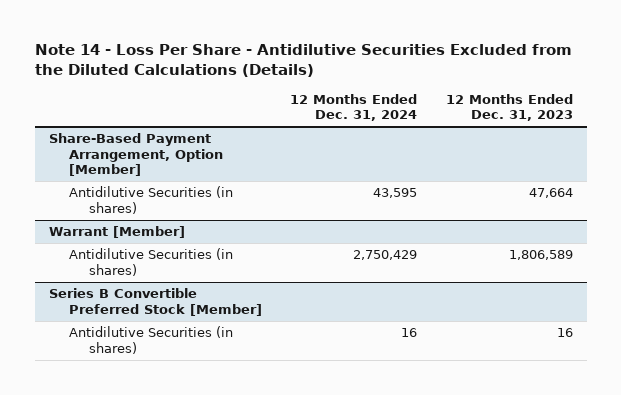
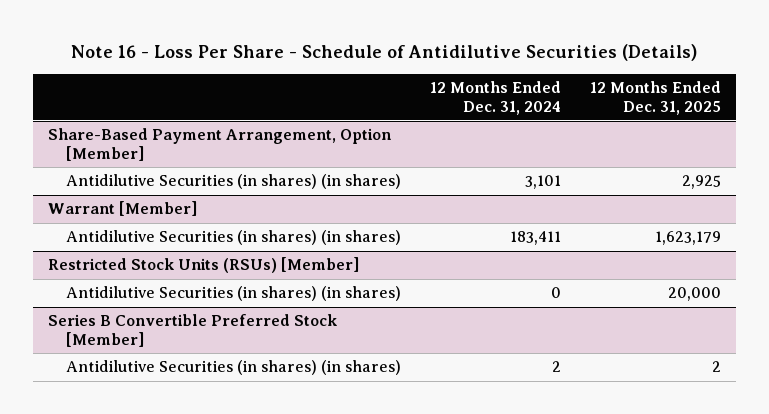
- Note 14 - Loss Per Share - Antidilutive Securities Excluded from the Diluted Calculations (Details)
+ Note 16 - Loss Per Share - Schedule of Antidilutive Securities (Details)
- | 12 Months Ended Dec. 31, 2024 | 12 Months Ended Dec. 31, 2023
+ | 12 Months Ended Dec. 31, 2024 | 12 Months Ended Dec. 31, 2025
@ Share-Based Payment Arrangement, Option [Member]
- Antidilutive Securities (in shares) | 43,595 | 47,664
+ Antidilutive Securities (in shares) (in shares) | 3,101 | 2,925
@ Warrant [Member]
- Antidilutive Securities (in shares) | 2,750,429 | 1,806,589
+ Antidilutive Securities (in shares) (in shares) | 183,411 | 1,623,179
+ Restricted Stock Units (RSUs) [Member]
+ Antidilutive Securities (in shares) (in shares) | 0 | 20,000
@ Series B Convertible Preferred Stock [Member]
- Antidilutive Securities (in shares) | 16 | 16
+ Antidilutive Securities (in shares) (in shares) | 2 | 2

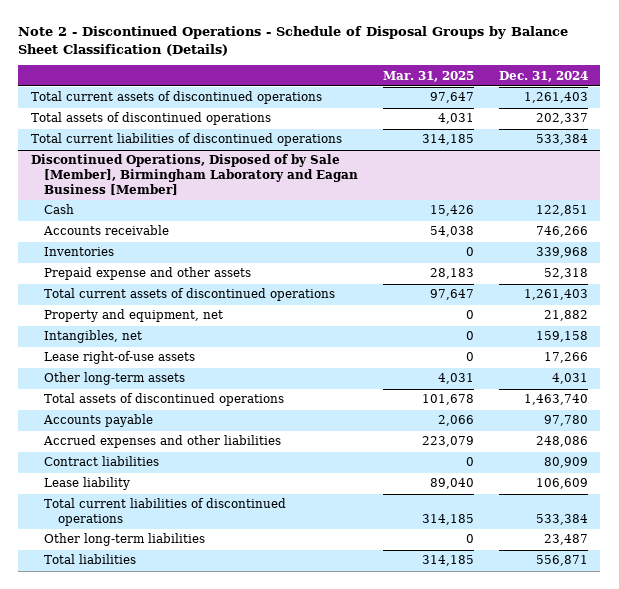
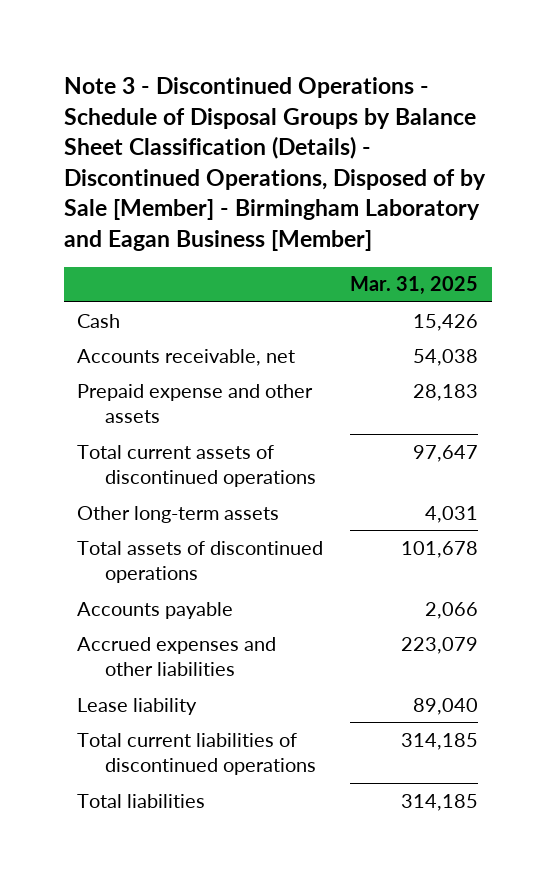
- Note 2 - Discontinued Operations - Schedule of Disposal Groups by Balance Sheet Classification (Details)
+ Note 3 - Discontinued Operations - Schedule of Disposal Groups by Balance Sheet Classification (Details) - Discontinued Operations, Disposed of by Sale [Member] - Birmingham Laboratory and Eagan Business [Member]
- | Mar. 31, 2025 | Dec. 31, 2024
+ | Mar. 31, 2025
- Total current assets of discontinued operations | 97,647 | 1,261,403
- Total assets of discontinued operations | 4,031 | 202,337
- Total current liabilities of discontinued operations | 314,185 | 533,384
- Discontinued Operations, Disposed of by Sale [Member], Birmingham Laboratory and Eagan Business [Member]
- Accounts receivable | 54,038 | 746,266
- Inventories | 0 | 339,968
+ Accounts receivable, net | 54,038
- Property and equipment, net | 0 | 21,882
- Intangibles, net | 0 | 159,158
- Lease right-of-use assets | 0 | 17,266
- Contract liabilities | 0 | 80,909
- Other long-term liabilities | 0 | 23,487

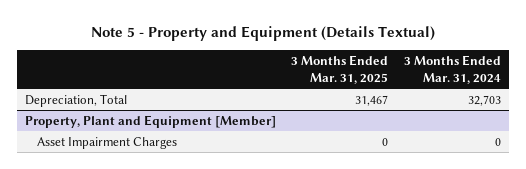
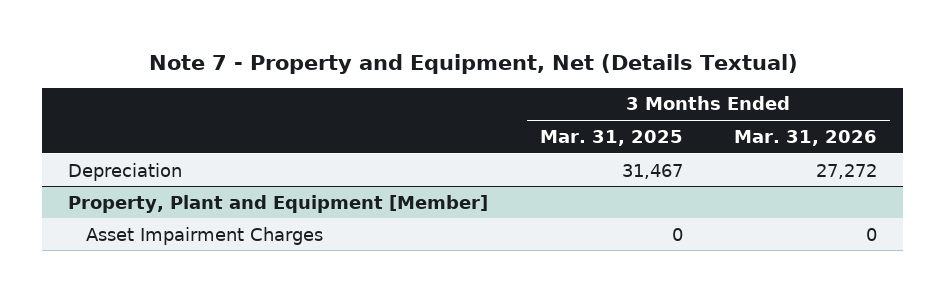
- Note 5 - Property and Equipment (Details Textual)
+ Note 7 - Property and Equipment, Net (Details Textual)
- | 3 Months Ended Mar. 31, 2025 | 3 Months Ended Mar. 31, 2024
+ | 3 Months Ended Mar. 31, 2025 | 3 Months Ended Mar. 31, 2026
- Depreciation, Total | 31,467 | 32,703
+ Depreciation | 31,467 | 27,272

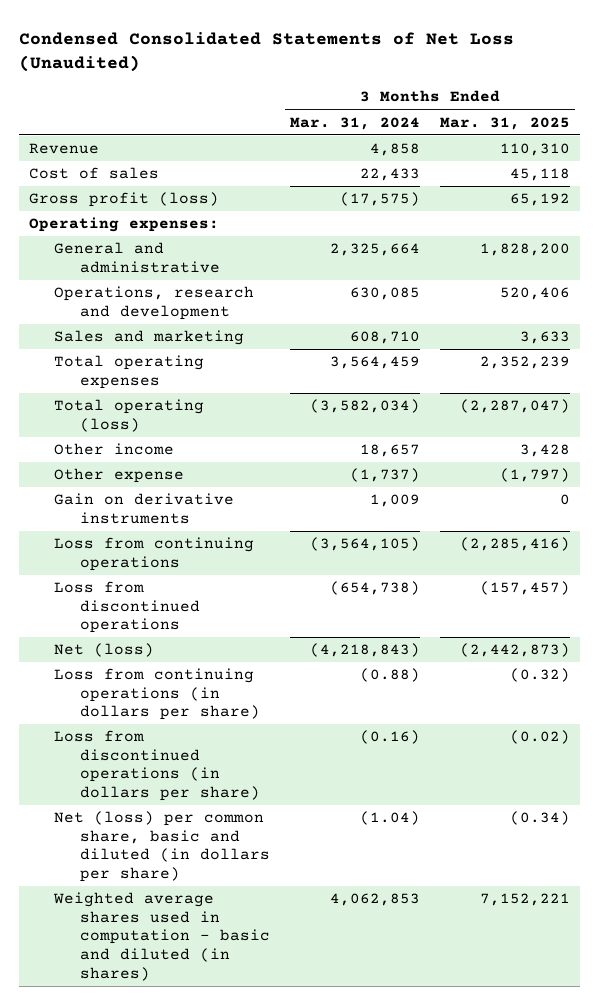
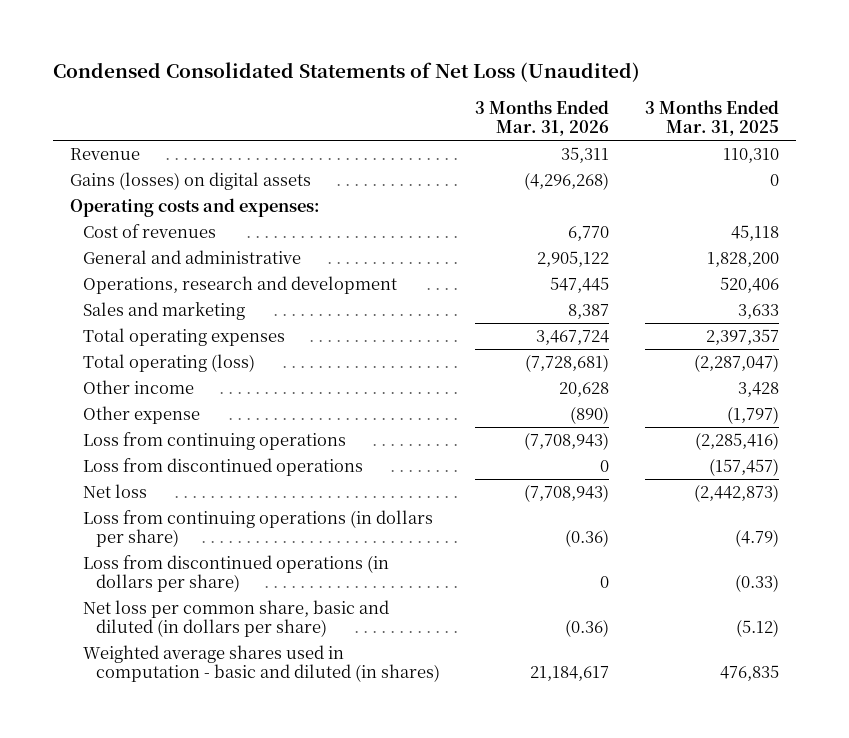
- | 3 Months Ended Mar. 31, 2024 | 3 Months Ended Mar. 31, 2025
+ | 3 Months Ended Mar. 31, 2026 | 3 Months Ended Mar. 31, 2025
- Cost of sales | 22,433 | 45,118
- Gross profit (loss) | (17,575) | 65,192
- Operating expenses:
+ Gains (losses) on digital assets | (4,296,268) | 0
+ Operating costs and expenses:
+ Cost of revenues | 6,770 | 45,118
- Total operating expenses | 3,564,459 | 2,352,239
+ Total operating expenses | 3,467,724 | 2,397,357
- Gain on derivative instruments | 1,009 | 0
- Net (loss) | (4,218,843) | (2,442,873)
- Loss from continuing operations (in dollars per share) | (0.88) | (0.32)
- Loss from discontinued operations (in dollars per share) | (0.16) | (0.02)
- Net (loss) per common share, basic and diluted (in dollars per share) | (1.04) | (0.34)
- Weighted average shares used in computation - basic and diluted (in shares) | 4,062,853 | 7,152,221
+ Net loss | (7,708,943) | (2,442,873)
+ Loss from continuing operations (in dollars per share) | (0.36) | (4.79)
+ Loss from discontinued operations (in dollars per share) | 0 | (0.33)
+ Net loss per common share, basic and diluted (in dollars per share) | (0.36) | (5.12)
+ Weighted average shares used in computation - basic and diluted (in shares) | 21,184,617 | 476,835

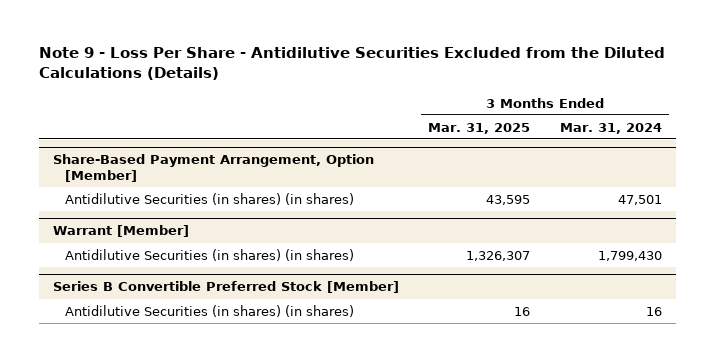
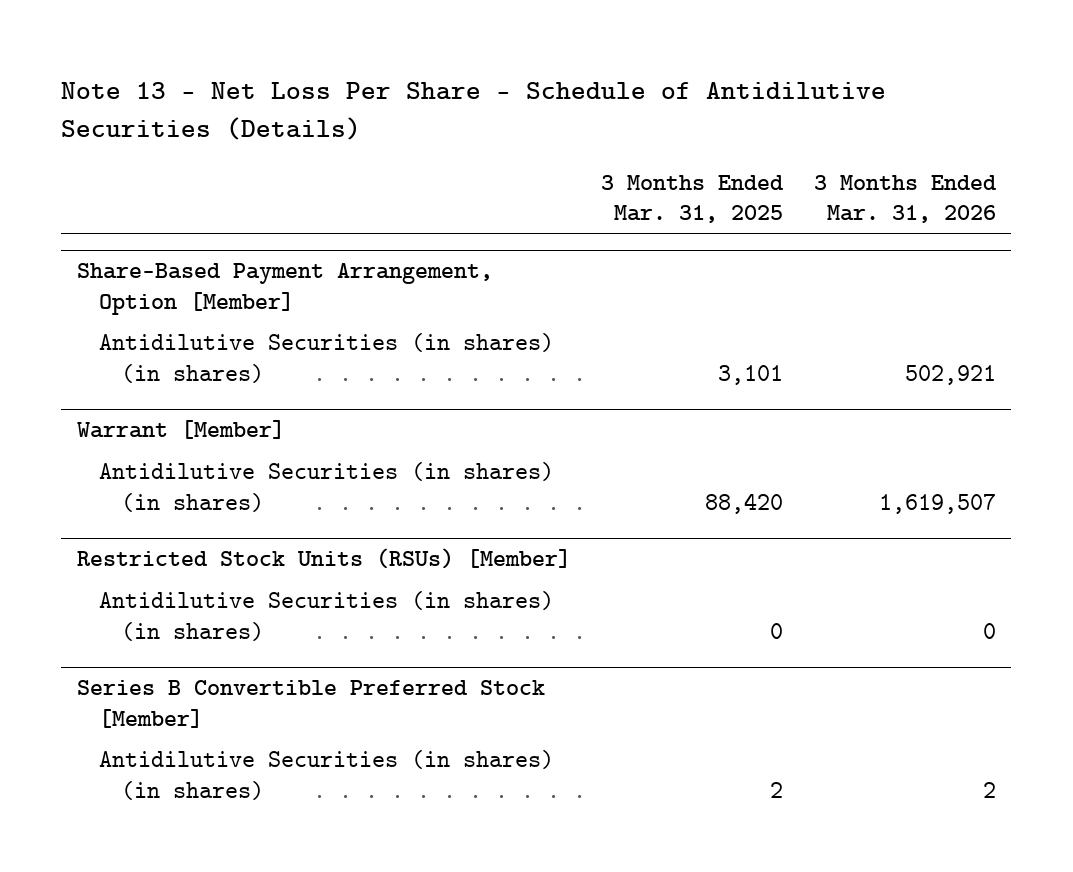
- Note 9 - Loss Per Share - Antidilutive Securities Excluded from the Diluted Calculations (Details)
+ Note 13 - Net Loss Per Share - Schedule of Antidilutive Securities (Details)
- | 3 Months Ended Mar. 31, 2025 | 3 Months Ended Mar. 31, 2024
+ | 3 Months Ended Mar. 31, 2025 | 3 Months Ended Mar. 31, 2026
@ Share-Based Payment Arrangement, Option [Member]
- Antidilutive Securities (in shares) (in shares) | 43,595 | 47,501
+ Antidilutive Securities (in shares) (in shares) | 3,101 | 502,921
@ Warrant [Member]
- Antidilutive Securities (in shares) (in shares) | 1,326,307 | 1,799,430
+ Antidilutive Securities (in shares) (in shares) | 88,420 | 1,619,507
+ Restricted Stock Units (RSUs) [Member]
+ Antidilutive Securities (in shares) (in shares) | 0 | 0
@ Series B Convertible Preferred Stock [Member]
- Antidilutive Securities (in shares) (in shares) | 16 | 16
+ Antidilutive Securities (in shares) (in shares) | 2 | 2

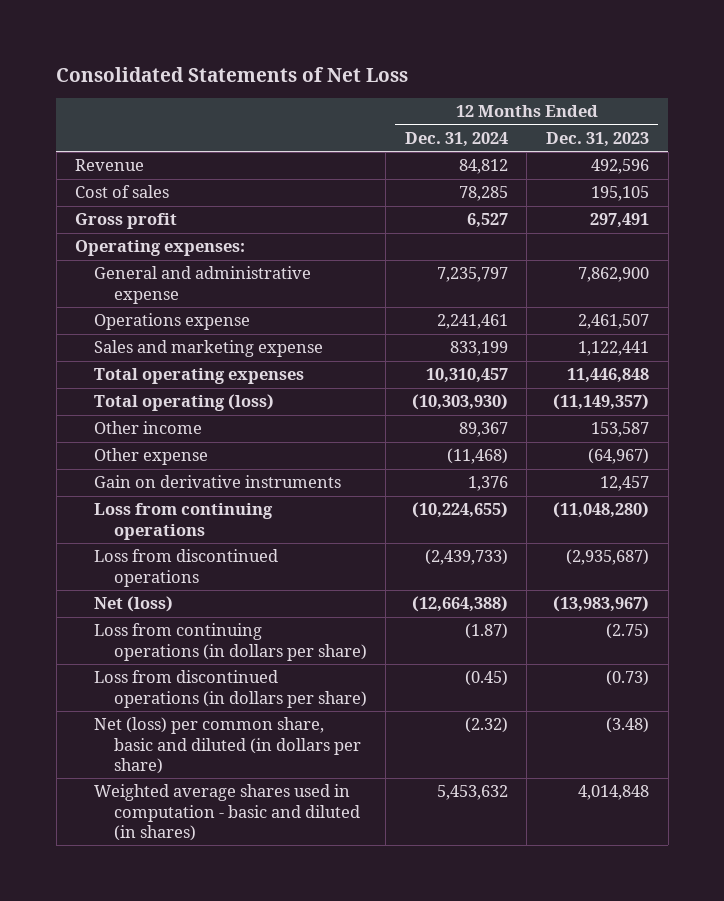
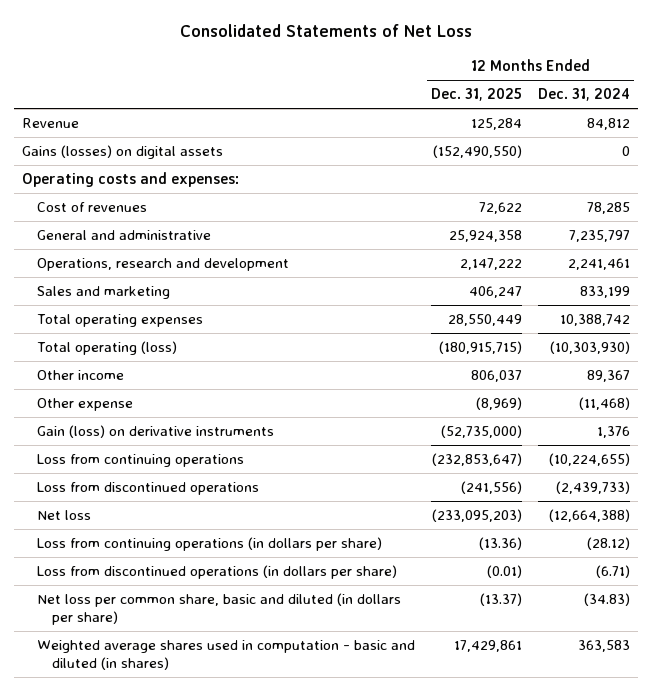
- | 12 Months Ended Dec. 31, 2024 | 12 Months Ended Dec. 31, 2023
+ | 12 Months Ended Dec. 31, 2025 | 12 Months Ended Dec. 31, 2024
- Cost of sales | 78,285 | 195,105
- Gross profit | 6,527 | 297,491
- Operating expenses:
- General and administrative expense | 7,235,797 | 7,862,900
- Operations expense | 2,241,461 | 2,461,507
- Sales and marketing expense | 833,199 | 1,122,441
- Total operating expenses | 10,310,457 | 11,446,848
+ Gains (losses) on digital assets | (152,490,550) | 0
+ Operating costs and expenses:
+ Cost of revenues | 72,622 | 78,285
+ General and administrative | 25,924,358 | 7,235,797
+ Operations, research and development | 2,147,222 | 2,241,461
+ Sales and marketing | 406,247 | 833,199
+ Total operating expenses | 28,550,449 | 10,388,742
- Gain on derivative instruments | 1,376 | 12,457
+ Gain (loss) on derivative instruments | (52,735,000) | 1,376
- Net (loss) | (12,664,388) | (13,983,967)
- Loss from continuing operations (in dollars per share) | (1.87) | (2.75)
- Loss from discontinued operations (in dollars per share) | (0.45) | (0.73)
- Net (loss) per common share, basic and diluted (in dollars per share) | (2.32) | (3.48)
- Weighted average shares used in computation - basic and diluted (in shares) | 5,453,632 | 4,014,848
+ Net loss | (233,095,203) | (12,664,388)
+ Loss from continuing operations (in dollars per share) | (13.36) | (28.12)
+ Loss from discontinued operations (in dollars per share) | (0.01) | (6.71)
+ Net loss per common share, basic and diluted (in dollars per share) | (13.37) | (34.83)
+ Weighted average shares used in computation - basic and diluted (in shares) | 17,429,861 | 363,583

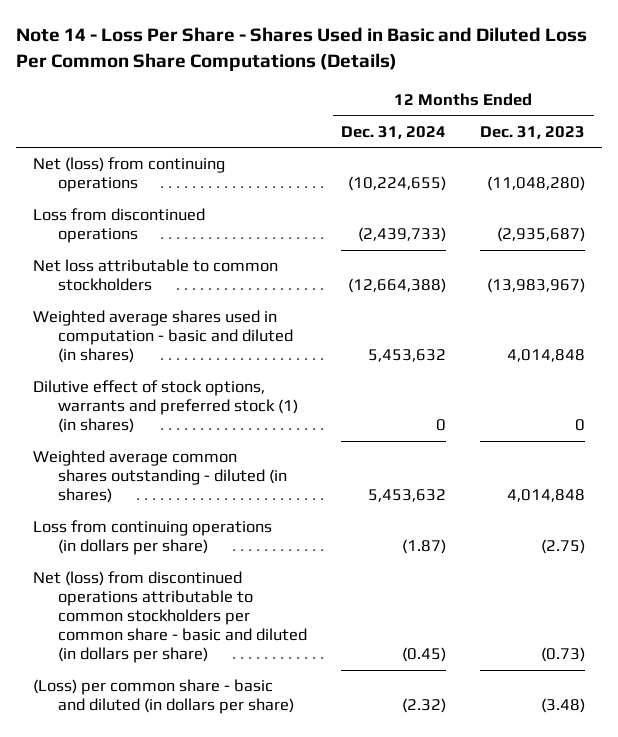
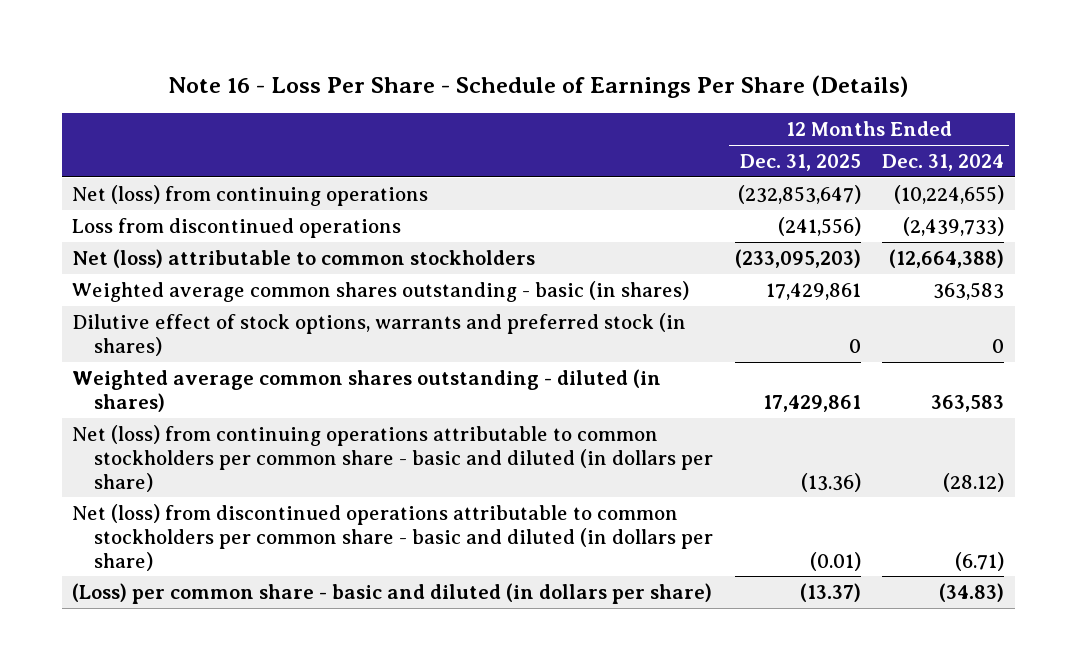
- Note 14 - Loss Per Share - Shares Used in Basic and Diluted Loss Per Common Share Computations (Details)
+ Note 16 - Loss Per Share - Schedule of Earnings Per Share (Details)
- | 12 Months Ended Dec. 31, 2024 | 12 Months Ended Dec. 31, 2023
+ | 12 Months Ended Dec. 31, 2025 | 12 Months Ended Dec. 31, 2024
- Net loss attributable to common stockholders | (12,664,388) | (13,983,967)
- Weighted average shares used in computation - basic and diluted (in shares) | 5,453,632 | 4,014,848
- Dilutive effect of stock options, warrants and preferred stock (1) (in shares) | 0 | 0
- Weighted average common shares outstanding - diluted (in shares) | 5,453,632 | 4,014,848
- Loss from continuing operations (in dollars per share) | (1.87) | (2.75)
- Net (loss) from discontinued operations attributable to common stockholders per common share - basic and diluted (in dollars per share) | (0.45) | (0.73)
- (Loss) per common share - basic and diluted (in dollars per share) | (2.32) | (3.48)
+ Net (loss) attributable to common stockholders | (233,095,203) | (12,664,388)
+ Weighted average common shares outstanding - basic (in shares) | 17,429,861 | 363,583
+ Dilutive effect of stock options, warrants and preferred stock (in shares) | 0 | 0
+ Weighted average common shares outstanding - diluted (in shares) | 17,429,861 | 363,583
+ Net (loss) from continuing operations attributable to common stockholders per common share - basic and diluted (in dollars per share) | (13.36) | (28.12)
+ Net (loss) from discontinued operations attributable to common stockholders per common share - basic and diluted (in dollars per share) | (0.01) | (6.71)
+ (Loss) per common share - basic and diluted (in dollars per share) | (13.37) | (34.83)

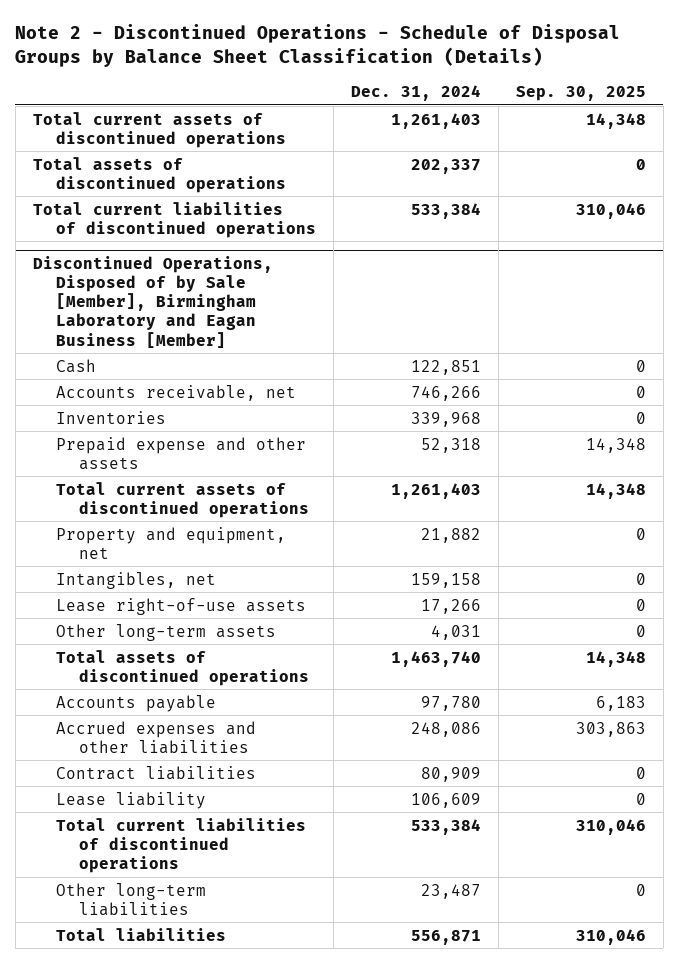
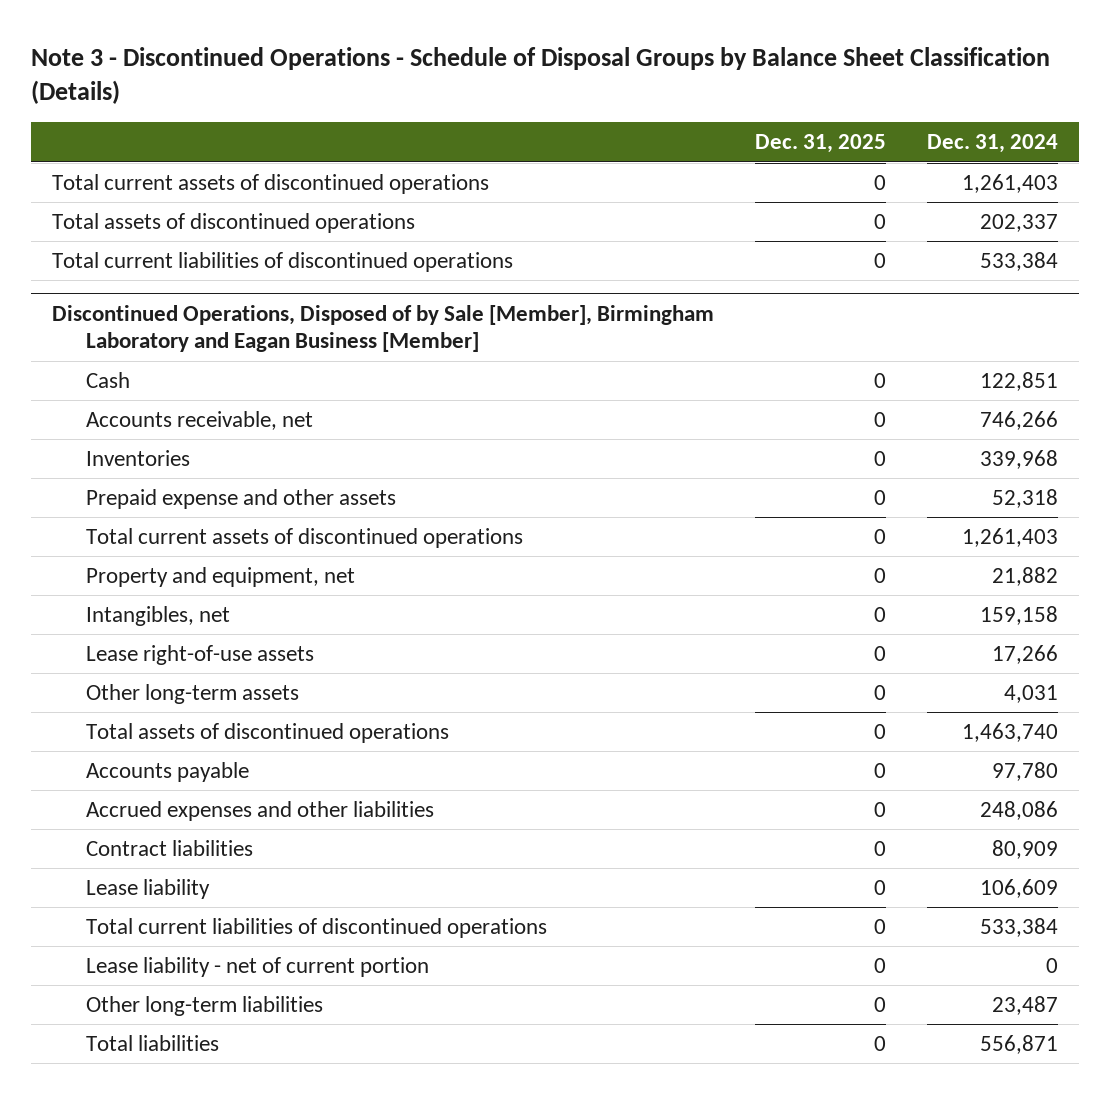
- Note 2 - Discontinued Operations - Schedule of Disposal Groups by Balance Sheet Classification (Details)
+ Note 3 - Discontinued Operations - Schedule of Disposal Groups by Balance Sheet Classification (Details)
- | Dec. 31, 2024 | Sep. 30, 2025
+ | Dec. 31, 2025 | Dec. 31, 2024
@ Discontinued Operations, Disposed of by Sale [Member], Birmingham Laboratory and Eagan Business [Member]
+ Lease liability - net of current portion | 0 | 0

